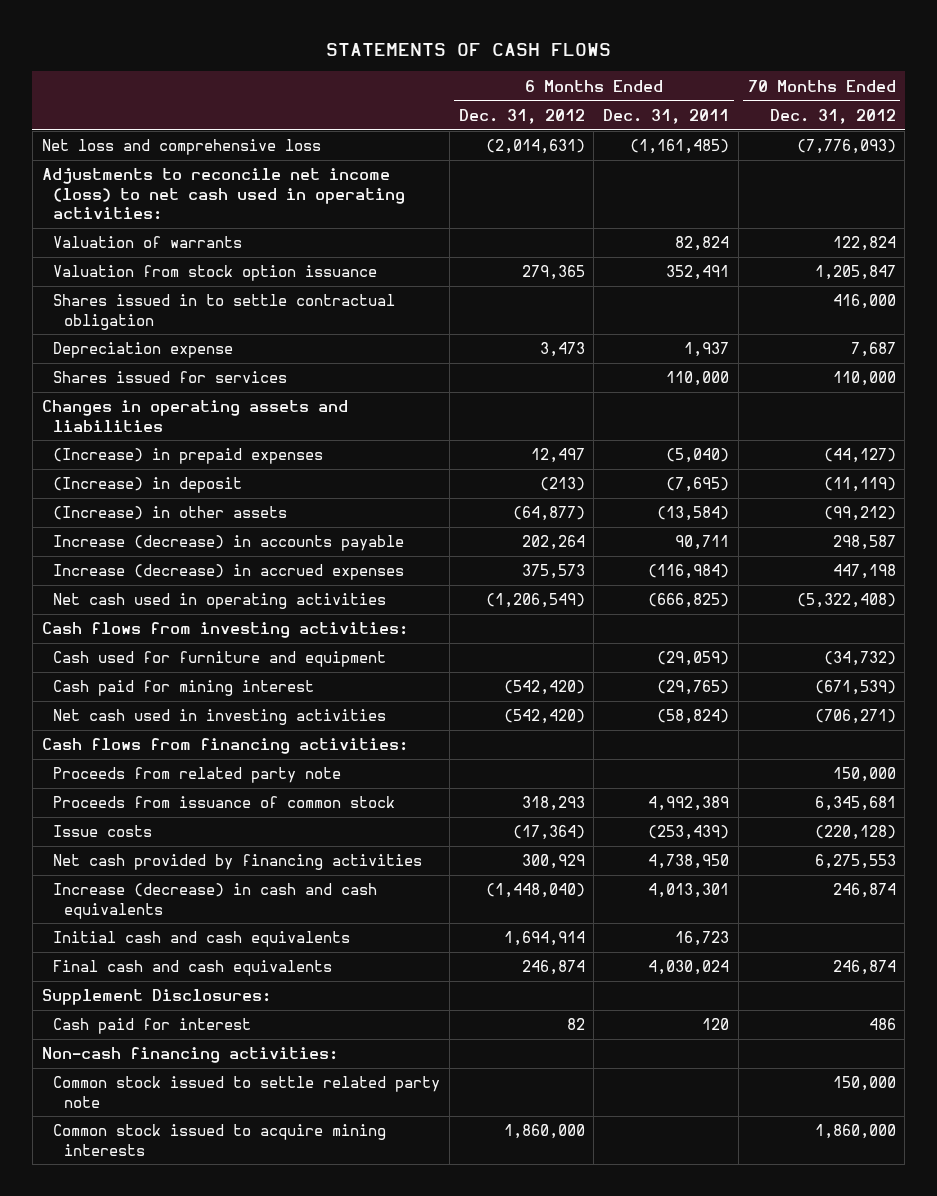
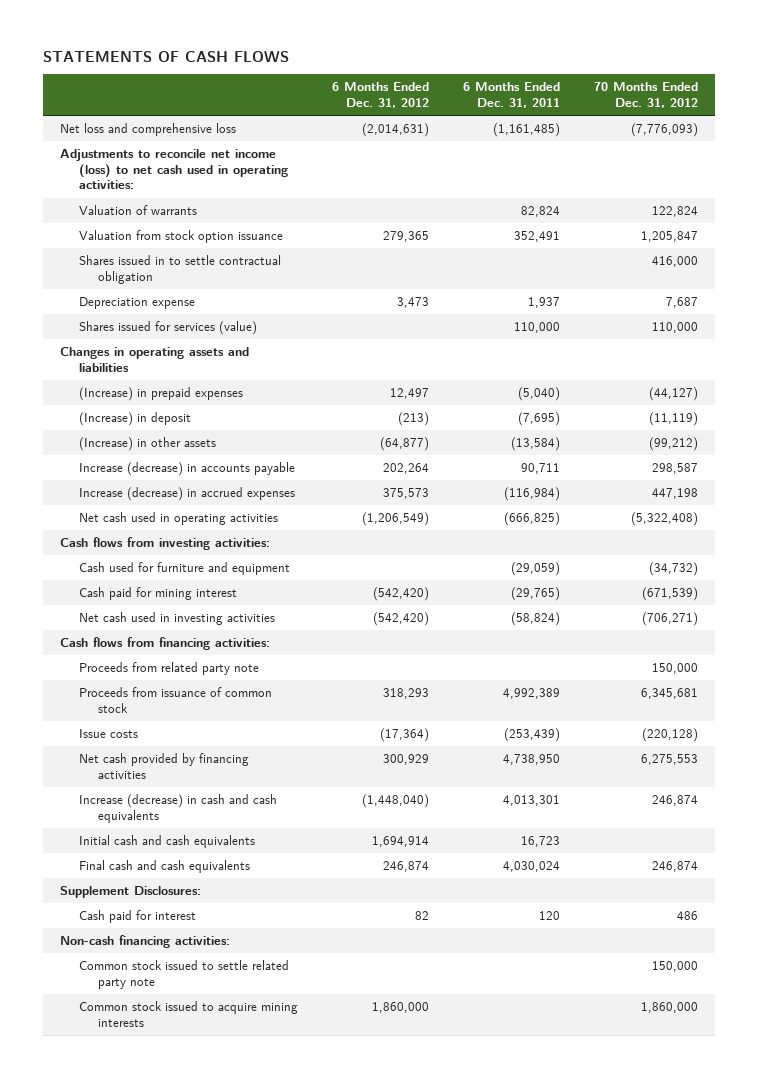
- Shares issued for services | | 110,000 | 110,000
+ Shares issued for services (value) | | 110,000 | 110,000

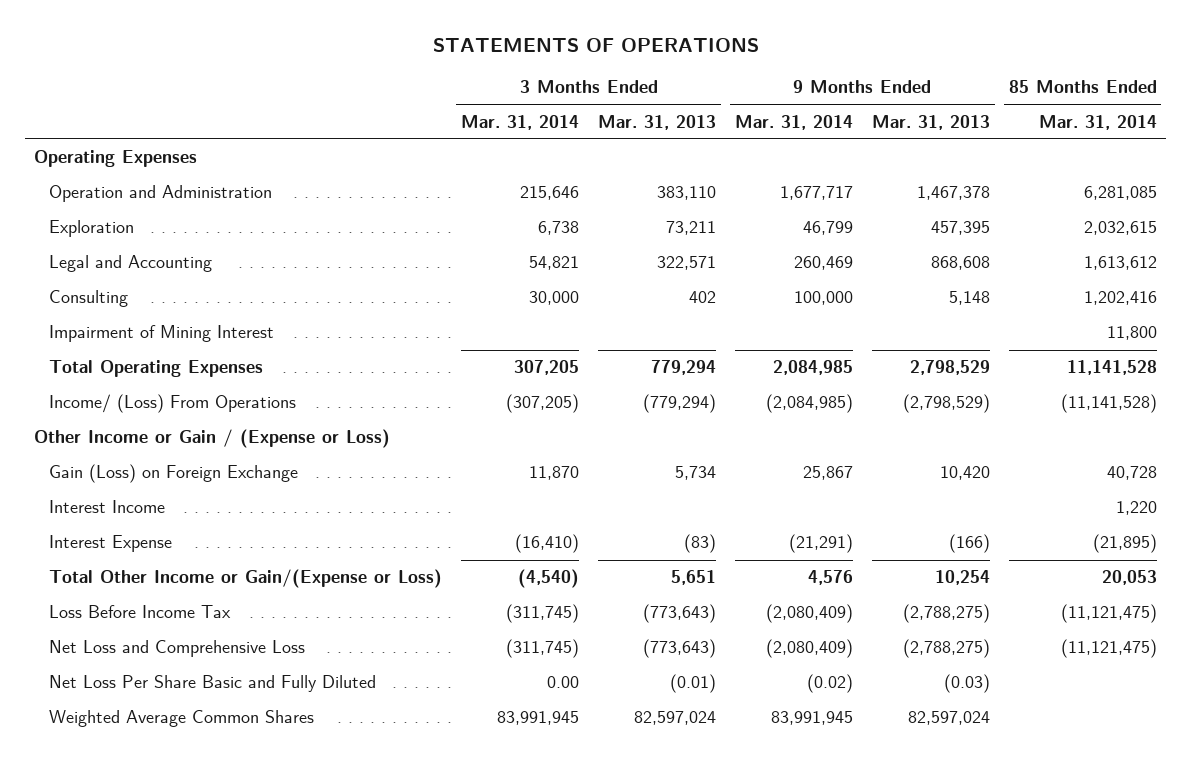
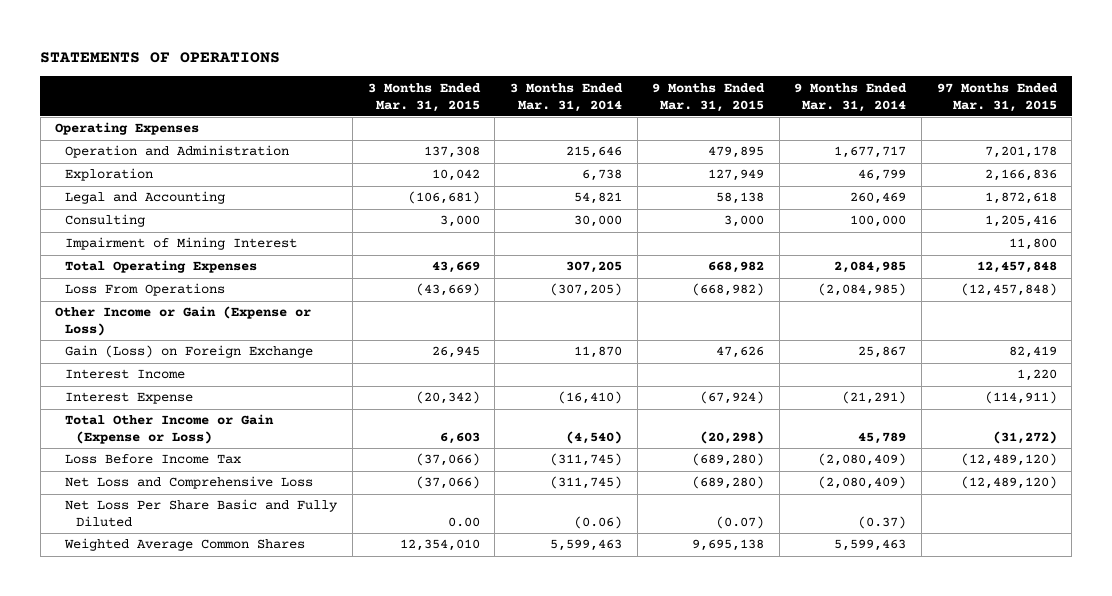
- | 3 Months Ended Mar. 31, 2014 | 3 Months Ended Mar. 31, 2013 | 9 Months Ended Mar. 31, 2014 | 9 Months Ended Mar. 31, 2013 | 85 Months Ended Mar. 31, 2014
+ | 3 Months Ended Mar. 31, 2015 | 3 Months Ended Mar. 31, 2014 | 9 Months Ended Mar. 31, 2015 | 9 Months Ended Mar. 31, 2014 | 97 Months Ended Mar. 31, 2015
- Income/ (Loss) From Operations | (307,205) | (779,294) | (2,084,985) | (2,798,529) | (11,141,528)
- Other Income or Gain / (Expense or Loss)
+ Loss From Operations | (43,669) | (307,205) | (668,982) | (2,084,985) | (12,457,848)
+ Other Income or Gain (Expense or Loss)
- Total Other Income or Gain/(Expense or Loss) | (4,540) | 5,651 | 4,576 | 10,254 | 20,053
+ Total Other Income or Gain (Expense or Loss) | 6,603 | (4,540) | (20,298) | 45,789 | (31,272)
- Net Loss Per Share Basic and Fully Diluted | 0.00 | (0.01) | (0.02) | (0.03) |
- Weighted Average Common Shares | 83,991,945 | 82,597,024 | 83,991,945 | 82,597,024 |
+ Net Loss Per Share Basic and Fully Diluted | 0.00 | (0.06) | (0.07) | (0.37) |
+ Weighted Average Common Shares | 12,354,010 | 5,599,463 | 9,695,138 | 5,599,463 |

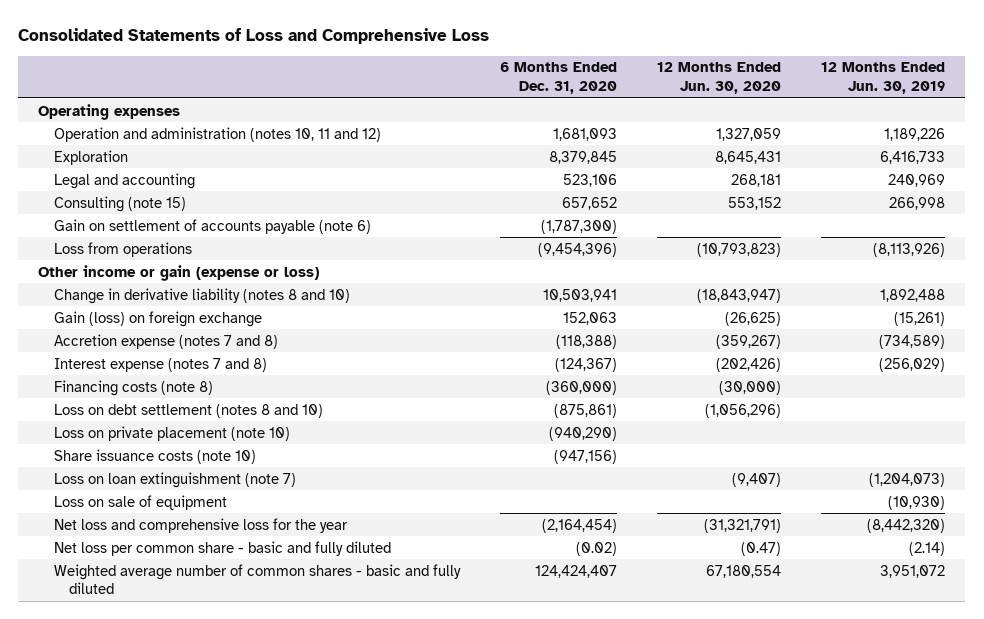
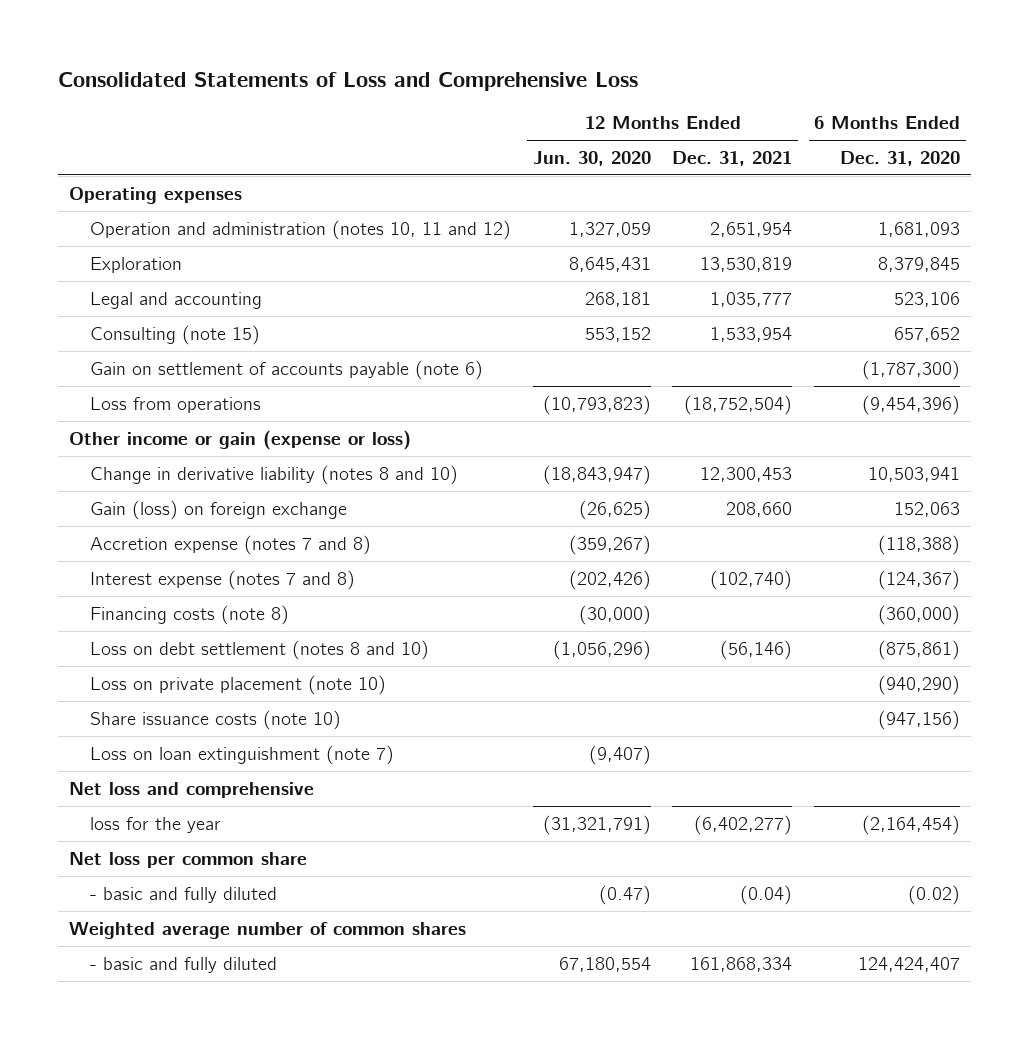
- | 6 Months Ended Dec. 31, 2020 | 12 Months Ended Jun. 30, 2020 | 12 Months Ended Jun. 30, 2019
+ | 12 Months Ended Jun. 30, 2020 | 12 Months Ended Dec. 31, 2021 | 6 Months Ended Dec. 31, 2020
- Loss on sale of equipment | | | (10,930)
- Net loss and comprehensive loss for the year | (2,164,454) | (31,321,791) | (8,442,320)
- Net loss per common share - basic and fully diluted | (0.02) | (0.47) | (2.14)
- Weighted average number of common shares - basic and fully diluted | 124,424,407 | 67,180,554 | 3,951,072
+ Net loss and comprehensive
+ loss for the year | (31,321,791) | (6,402,277) | (2,164,454)
+ Net loss per common share
+ - basic and fully diluted | (0.47) | (0.04) | (0.02)
+ Weighted average number of common shares
+ - basic and fully diluted | 67,180,554 | 161,868,334 | 124,424,407

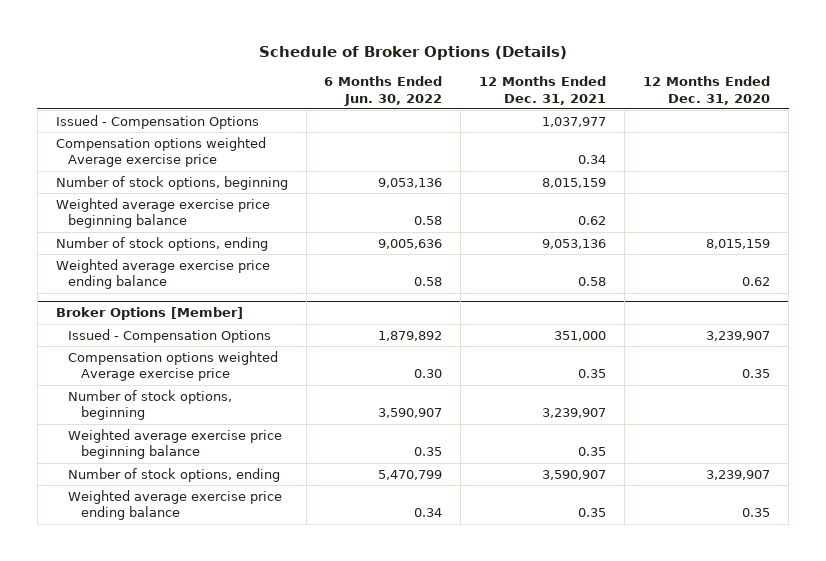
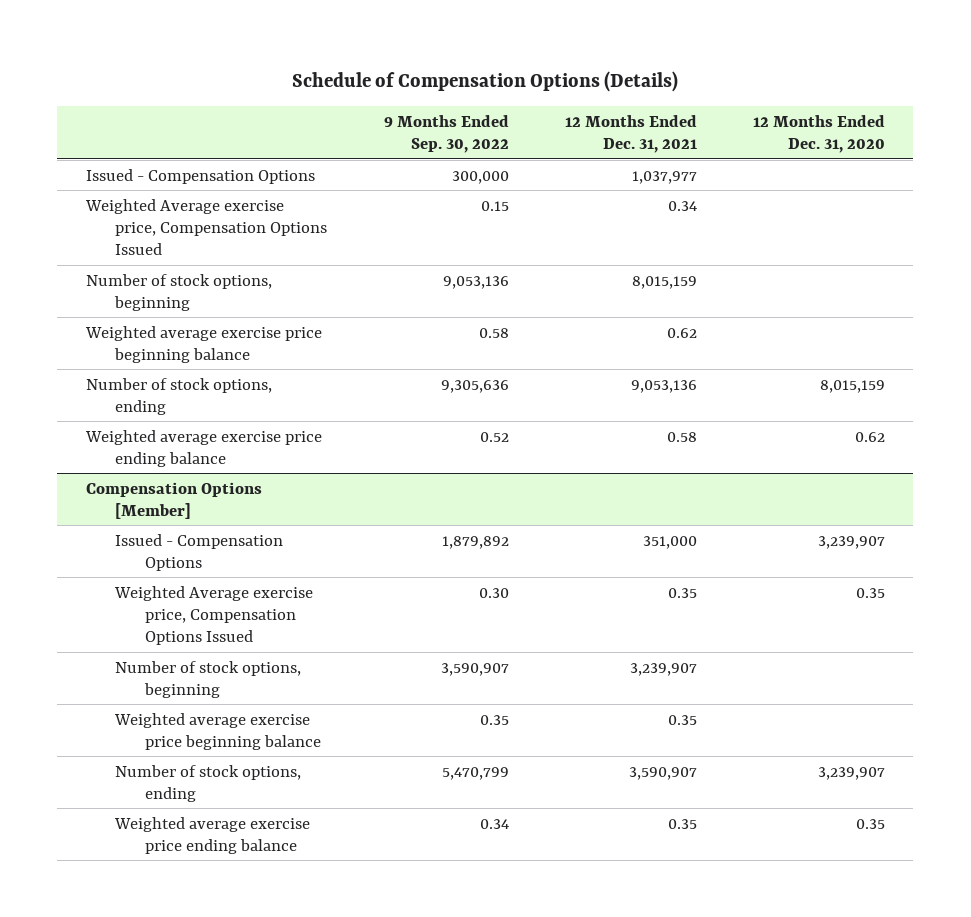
- Schedule of Broker Options (Details)
+ Schedule of Compensation Options (Details)
- | 6 Months Ended Jun. 30, 2022 | 12 Months Ended Dec. 31, 2021 | 12 Months Ended Dec. 31, 2020
+ | 9 Months Ended Sep. 30, 2022 | 12 Months Ended Dec. 31, 2021 | 12 Months Ended Dec. 31, 2020
- Compensation options weighted Average exercise price | | 0.34 |
+ Weighted Average exercise price, Compensation Options Issued | 0.15 | 0.34 |
- Broker Options [Member]
+ Compensation Options [Member]
- Compensation options weighted Average exercise price | 0.30 | 0.35 | 0.35
+ Weighted Average exercise price, Compensation Options Issued | 0.30 | 0.35 | 0.35

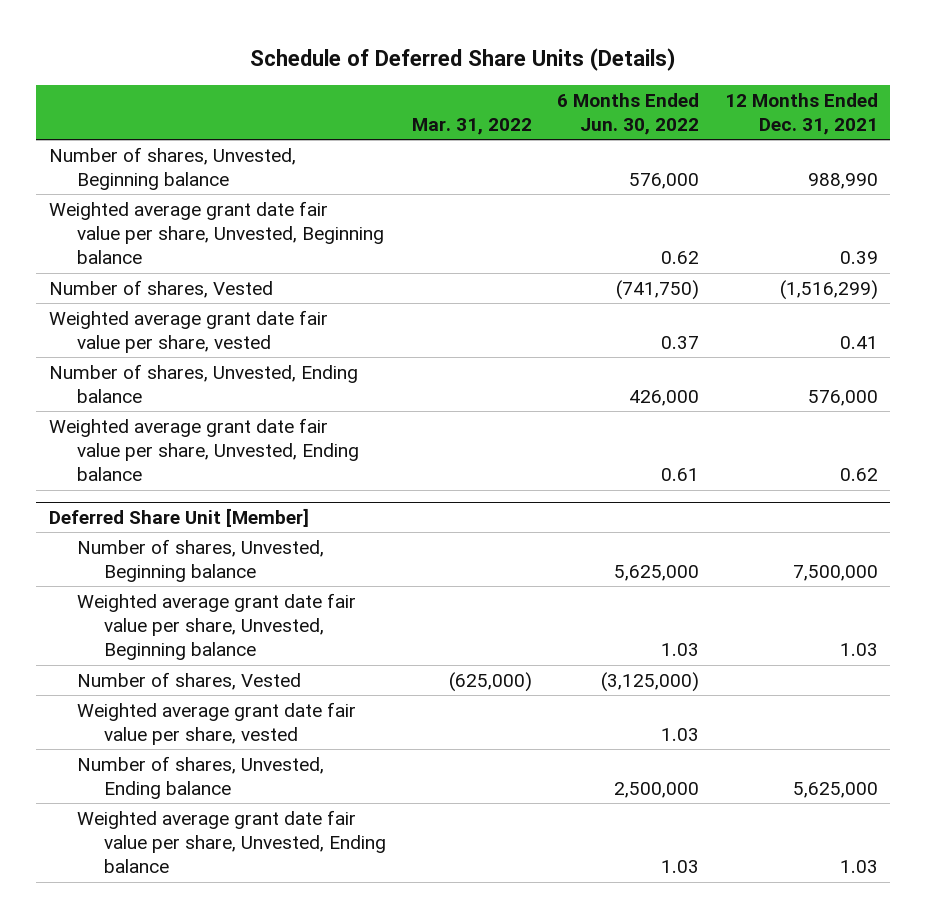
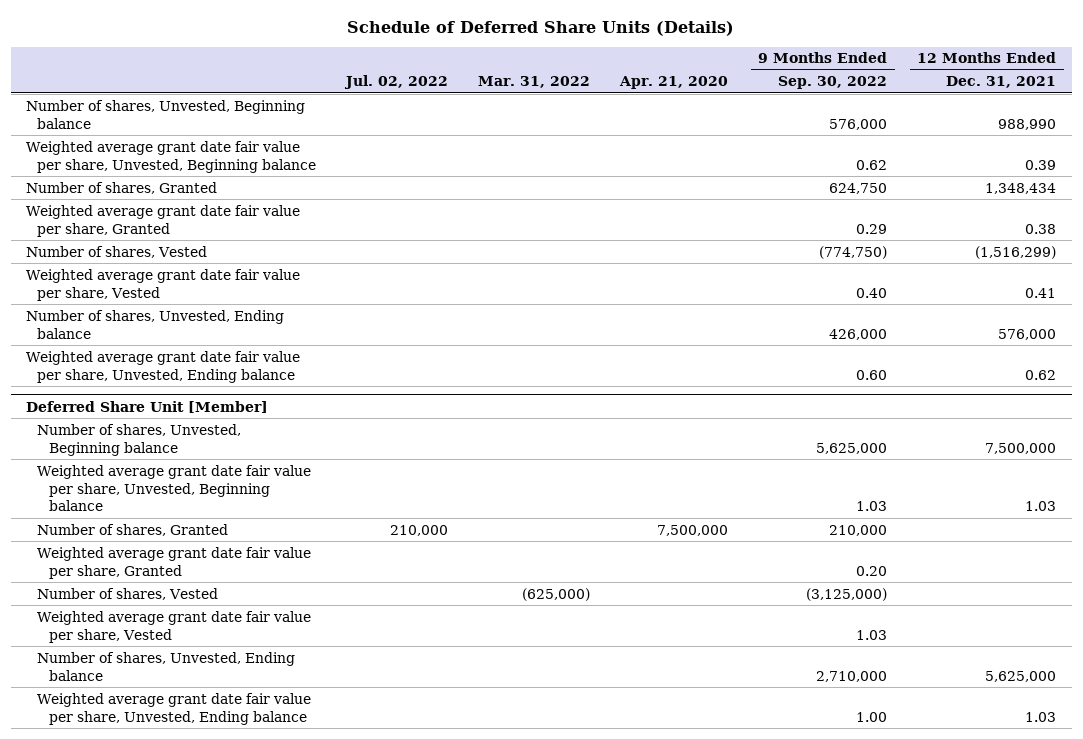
- | Mar. 31, 2022 | 6 Months Ended Jun. 30, 2022 | 12 Months Ended Dec. 31, 2021
+ | Jul. 02, 2022 | Mar. 31, 2022 | Apr. 21, 2020 | 9 Months Ended Sep. 30, 2022 | 12 Months Ended Dec. 31, 2021
+ Number of shares, Granted | | | | 624,750 | 1,348,434
+ Weighted average grant date fair value per share, Granted | | | | 0.29 | 0.38
- Weighted average grant date fair value per share, vested | | 0.37 | 0.41
+ Weighted average grant date fair value per share, Vested | | | | 0.40 | 0.41
@ Deferred Share Unit [Member]
+ Number of shares, Granted | 210,000 | | 7,500,000 | 210,000 |
+ Weighted average grant date fair value per share, Granted | | | | 0.20 |
- Weighted average grant date fair value per share, vested | | 1.03 |
+ Weighted average grant date fair value per share, Vested | | | | 1.03 |

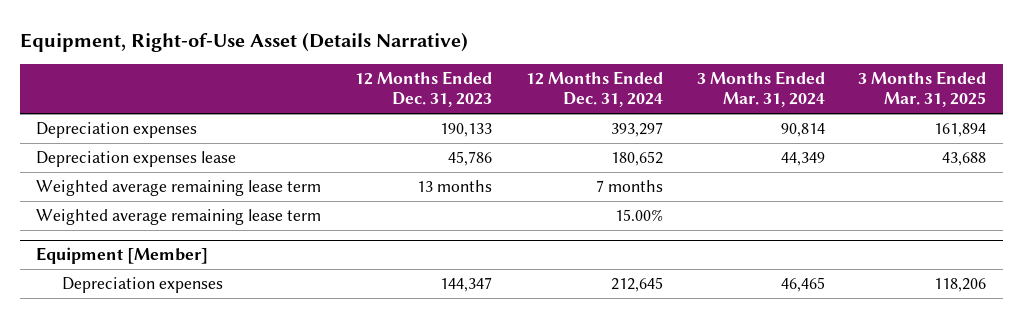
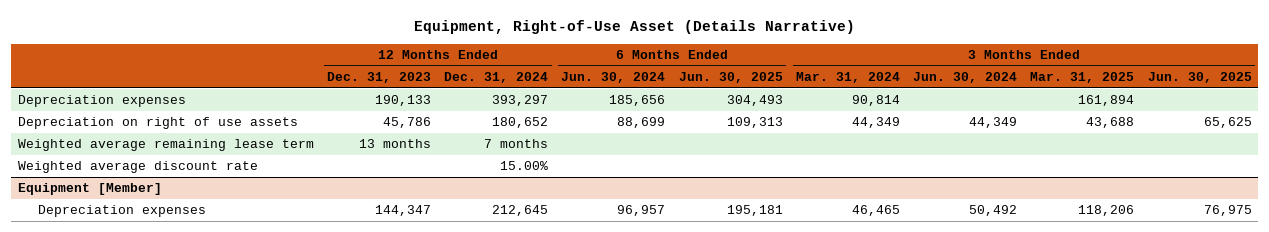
- | 12 Months Ended Dec. 31, 2023 | 12 Months Ended Dec. 31, 2024 | 3 Months Ended Mar. 31, 2024 | 3 Months Ended Mar. 31, 2025
+ | 12 Months Ended Dec. 31, 2023 | 12 Months Ended Dec. 31, 2024 | 6 Months Ended Jun. 30, 2024 | 6 Months Ended Jun. 30, 2025 | 3 Months Ended Mar. 31, 2024 | 3 Months Ended Jun. 30, 2024 | 3 Months Ended Mar. 31, 2025 | 3 Months Ended Jun. 30, 2025
- Depreciation expenses lease | 45,786 | 180,652 | 44,349 | 43,688
+ Depreciation on right of use assets | 45,786 | 180,652 | 88,699 | 109,313 | 44,349 | 44,349 | 43,688 | 65,625
- Weighted average remaining lease term | | 15.00% | |
+ Weighted average discount rate | | 15.00% | | | | | |

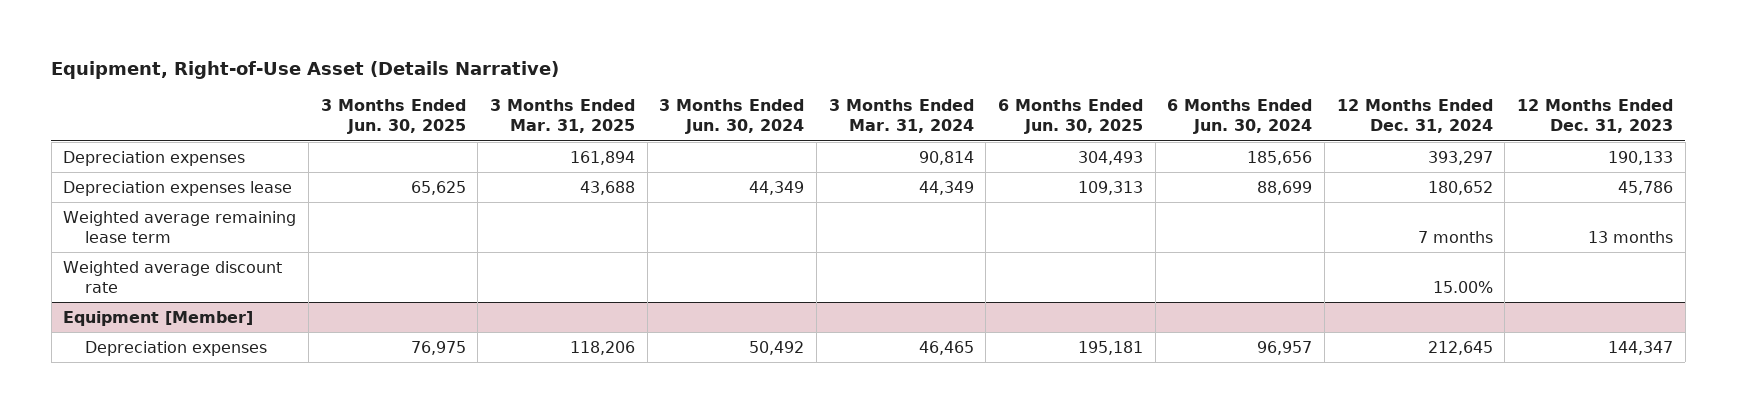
- | 12 Months Ended Dec. 31, 2023 | 12 Months Ended Dec. 31, 2024 | 6 Months Ended Jun. 30, 2024 | 6 Months Ended Jun. 30, 2025 | 3 Months Ended Mar. 31, 2024 | 3 Months Ended Jun. 30, 2024 | 3 Months Ended Mar. 31, 2025 | 3 Months Ended Jun. 30, 2025
+ | 3 Months Ended Jun. 30, 2025 | 3 Months Ended Mar. 31, 2025 | 3 Months Ended Jun. 30, 2024 | 3 Months Ended Mar. 31, 2024 | 6 Months Ended Jun. 30, 2025 | 6 Months Ended Jun. 30, 2024 | 12 Months Ended Dec. 31, 2024 | 12 Months Ended Dec. 31, 2023
- Depreciation on right of use assets | 45,786 | 180,652 | 88,699 | 109,313 | 44,349 | 44,349 | 43,688 | 65,625
+ Depreciation expenses lease | 65,625 | 43,688 | 44,349 | 44,349 | 109,313 | 88,699 | 180,652 | 45,786

